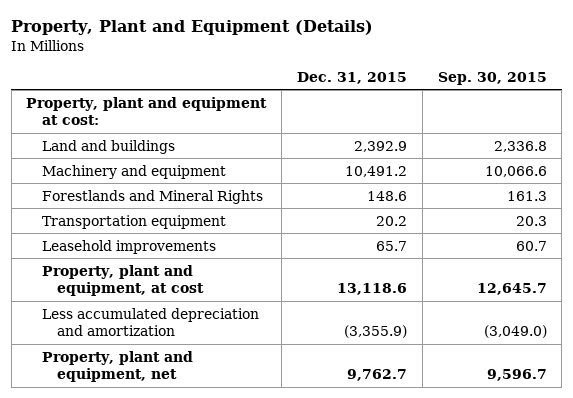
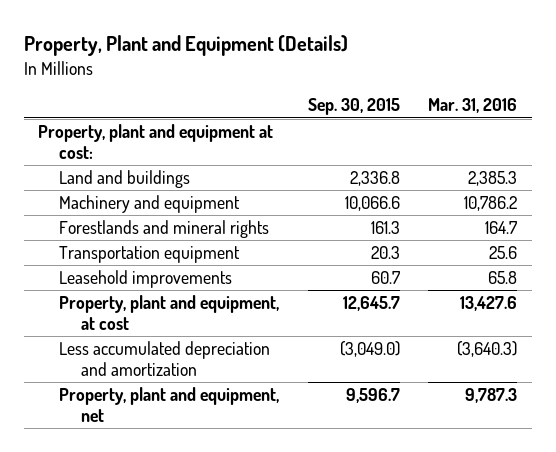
- | Dec. 31, 2015 | Sep. 30, 2015
+ | Sep. 30, 2015 | Mar. 31, 2016
- Forestlands and Mineral Rights | 148.6 | 161.3
+ Forestlands and mineral rights | 161.3 | 164.7

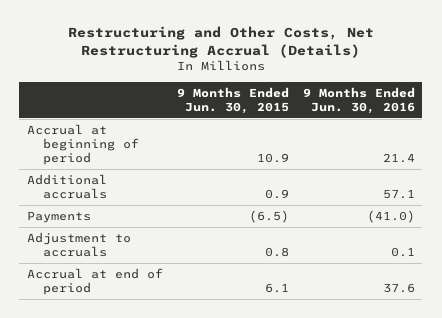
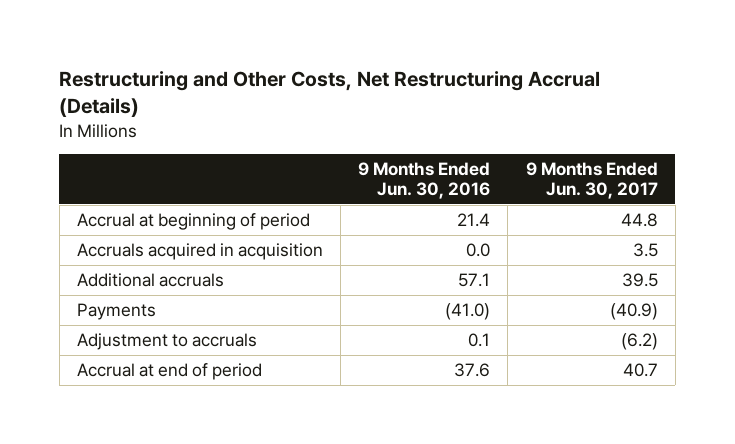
- | 9 Months Ended Jun. 30, 2015 | 9 Months Ended Jun. 30, 2016
+ | 9 Months Ended Jun. 30, 2016 | 9 Months Ended Jun. 30, 2017
+ Accruals acquired in acquisition | 0.0 | 3.5

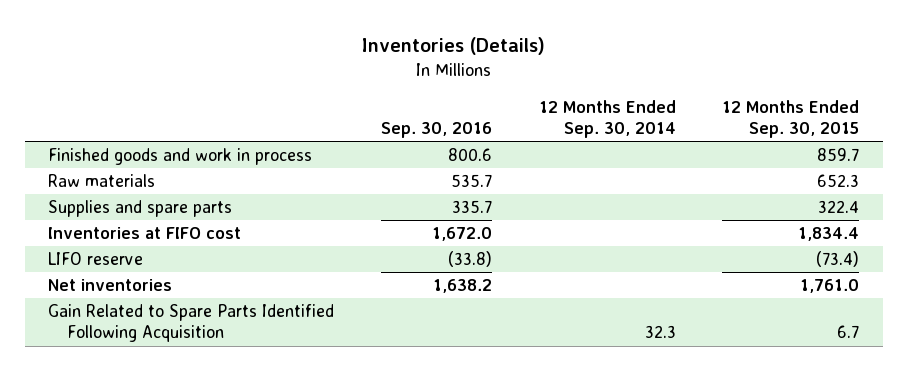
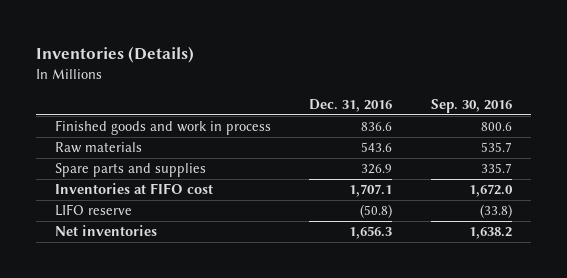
- | Sep. 30, 2016 | 12 Months Ended Sep. 30, 2014 | 12 Months Ended Sep. 30, 2015
+ | Dec. 31, 2016 | Sep. 30, 2016
- Supplies and spare parts | 335.7 | | 322.4
+ Spare parts and supplies | 326.9 | 335.7
- Gain Related to Spare Parts Identified Following Acquisition | | 32.3 | 6.7

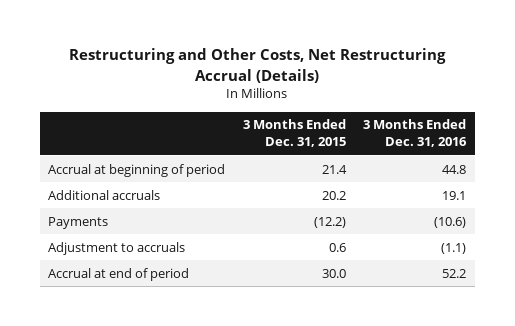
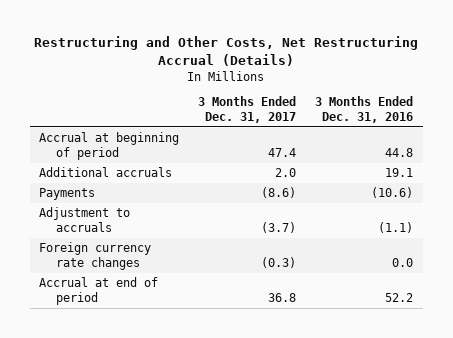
- | 3 Months Ended Dec. 31, 2015 | 3 Months Ended Dec. 31, 2016
+ | 3 Months Ended Dec. 31, 2017 | 3 Months Ended Dec. 31, 2016
+ Foreign currency rate changes | (0.3) | 0.0

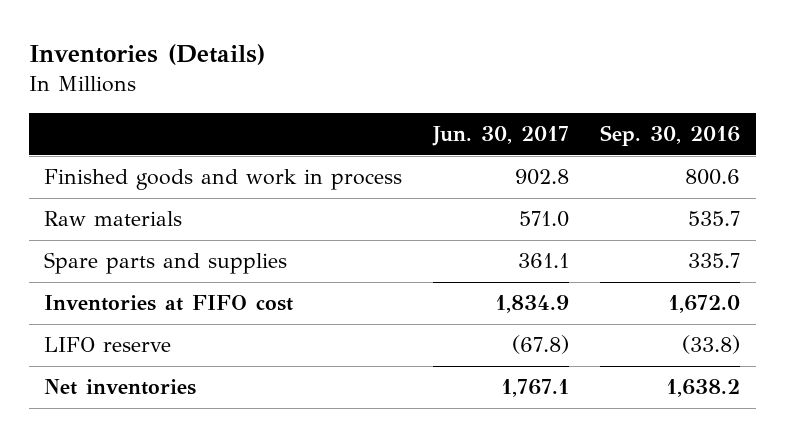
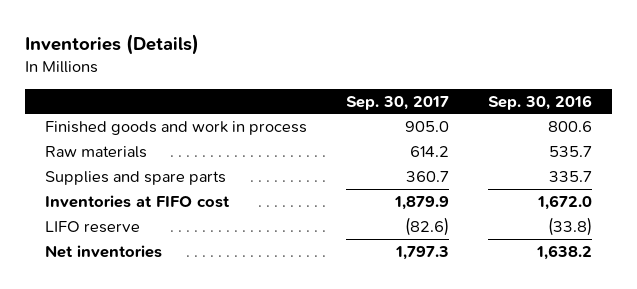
- | Jun. 30, 2017 | Sep. 30, 2016
+ | Sep. 30, 2017 | Sep. 30, 2016
- Spare parts and supplies | 361.1 | 335.7
+ Supplies and spare parts | 360.7 | 335.7

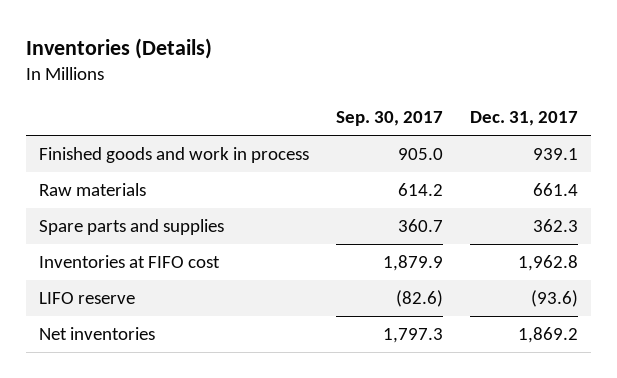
- | Sep. 30, 2017 | Sep. 30, 2016
+ | Sep. 30, 2017 | Dec. 31, 2017
- Supplies and spare parts | 360.7 | 335.7
+ Spare parts and supplies | 360.7 | 362.3

